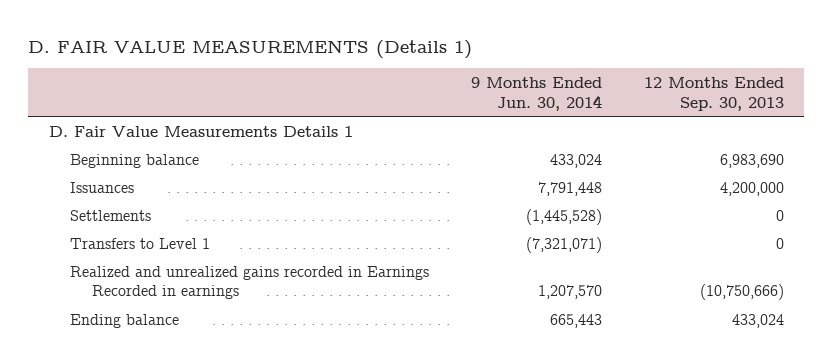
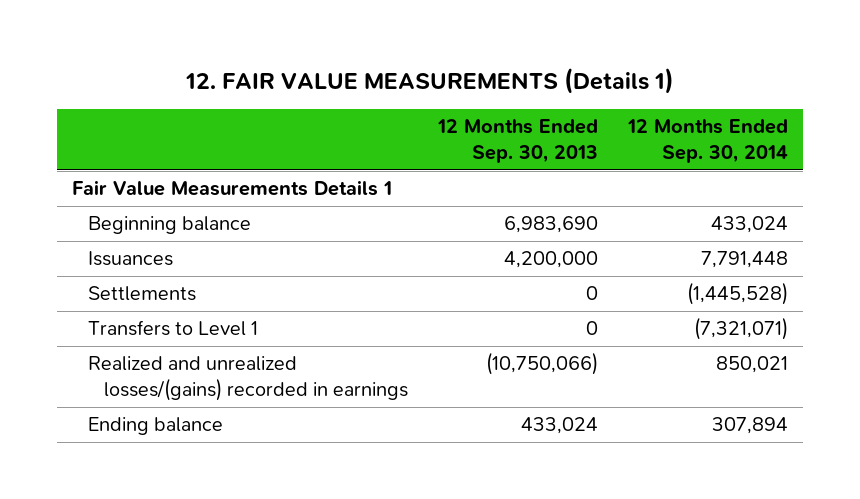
- D. FAIR VALUE MEASUREMENTS (Details 1)
+ 12. FAIR VALUE MEASUREMENTS (Details 1)
- | 9 Months Ended Jun. 30, 2014 | 12 Months Ended Sep. 30, 2013
+ | 12 Months Ended Sep. 30, 2013 | 12 Months Ended Sep. 30, 2014
- D. Fair Value Measurements Details 1
+ Fair Value Measurements Details 1
- Realized and unrealized gains recorded in Earnings Recorded in earnings | 1,207,570 | (10,750,666)
+ Realized and unrealized losses/(gains) recorded in earnings | (10,750,066) | 850,021

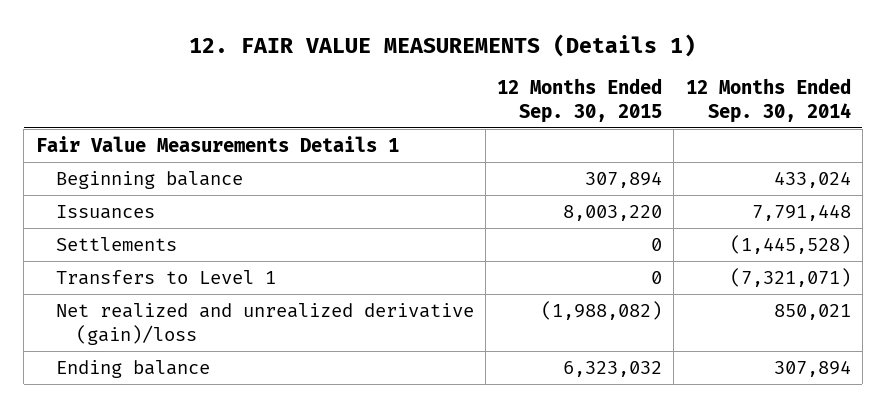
- | 12 Months Ended Sep. 30, 2013 | 12 Months Ended Sep. 30, 2014
+ | 12 Months Ended Sep. 30, 2015 | 12 Months Ended Sep. 30, 2014
- Realized and unrealized losses/(gains) recorded in earnings | (10,750,066) | 850,021
+ Net realized and unrealized derivative (gain)/loss | (1,988,082) | 850,021

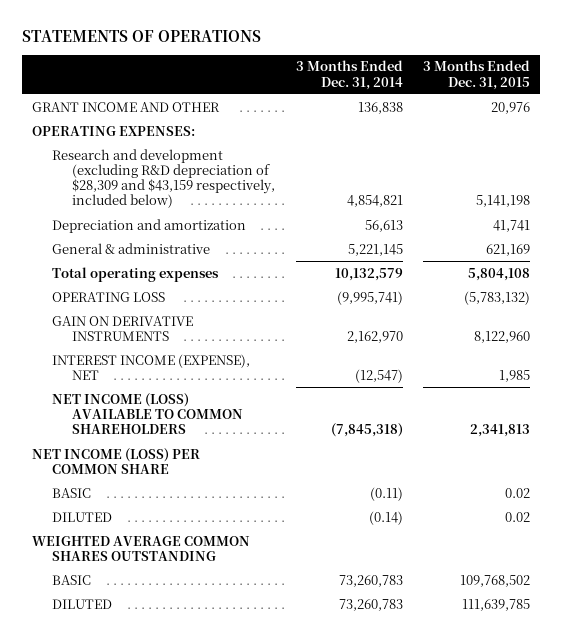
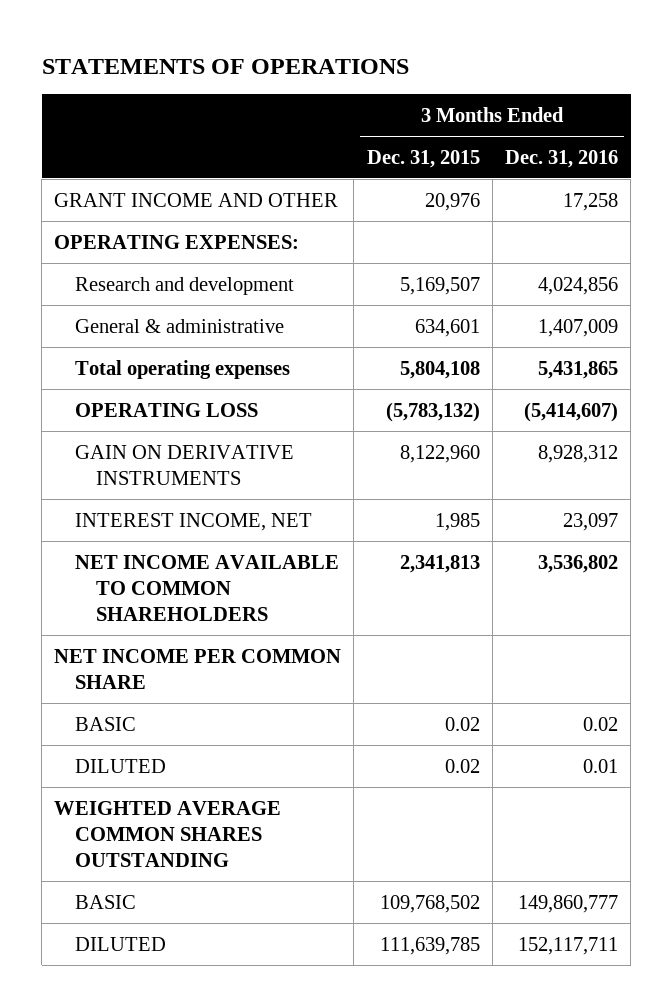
- | 3 Months Ended Dec. 31, 2014 | 3 Months Ended Dec. 31, 2015
+ | 3 Months Ended Dec. 31, 2015 | 3 Months Ended Dec. 31, 2016
- Research and development (excluding R&D depreciation of $28,309 and $43,159 respectively, included below) | 4,854,821 | 5,141,198
- Depreciation and amortization | 56,613 | 41,741
- General & administrative | 5,221,145 | 621,169
+ Research and development | 5,169,507 | 4,024,856
+ General & administrative | 634,601 | 1,407,009
- INTEREST INCOME (EXPENSE), NET | (12,547) | 1,985
- NET INCOME (LOSS) AVAILABLE TO COMMON SHAREHOLDERS | (7,845,318) | 2,341,813
- NET INCOME (LOSS) PER COMMON SHARE
+ INTEREST INCOME, NET | 1,985 | 23,097
+ NET INCOME AVAILABLE TO COMMON SHAREHOLDERS | 2,341,813 | 3,536,802
+ NET INCOME PER COMMON SHARE

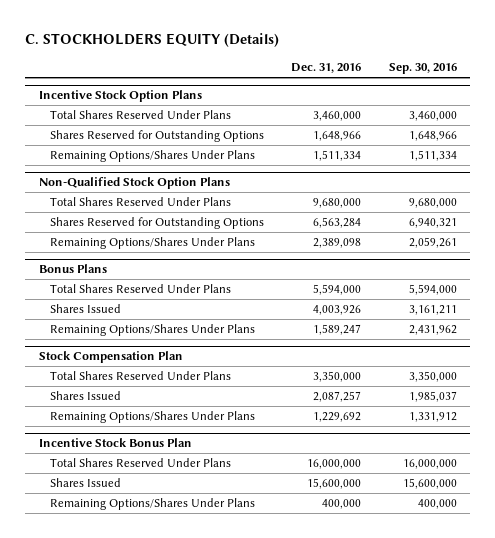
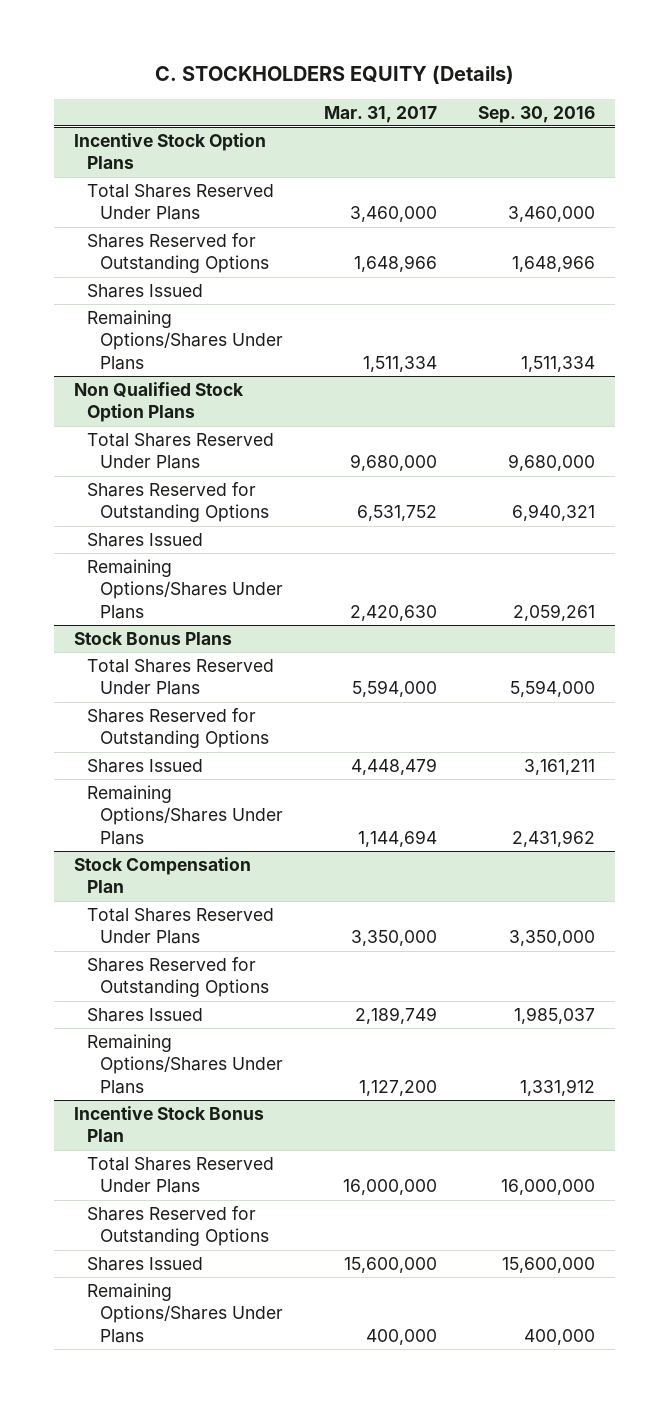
- | Dec. 31, 2016 | Sep. 30, 2016
+ | Mar. 31, 2017 | Sep. 30, 2016
@ Incentive Stock Option Plans
+ Shares Issued
- Non-Qualified Stock Option Plans
+ Non Qualified Stock Option Plans
+ Shares Issued
- Bonus Plans
+ Stock Bonus Plans
+ Shares Reserved for Outstanding Options
@ Stock Compensation Plan
+ Shares Reserved for Outstanding Options
@ Incentive Stock Bonus Plan
+ Shares Reserved for Outstanding Options

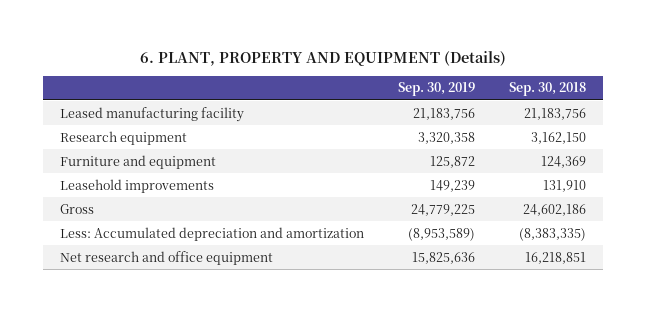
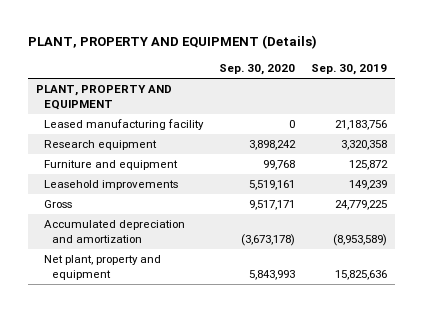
- 6. PLANT, PROPERTY AND EQUIPMENT (Details)
+ PLANT, PROPERTY AND EQUIPMENT (Details)
- | Sep. 30, 2019 | Sep. 30, 2018
+ | Sep. 30, 2020 | Sep. 30, 2019
+ PLANT, PROPERTY AND EQUIPMENT
- Less: Accumulated depreciation and amortization | (8,953,589) | (8,383,335)
- Net research and office equipment | 15,825,636 | 16,218,851
+ Accumulated depreciation and amortization | (3,673,178) | (8,953,589)
+ Net plant, property and equipment | 5,843,993 | 15,825,636

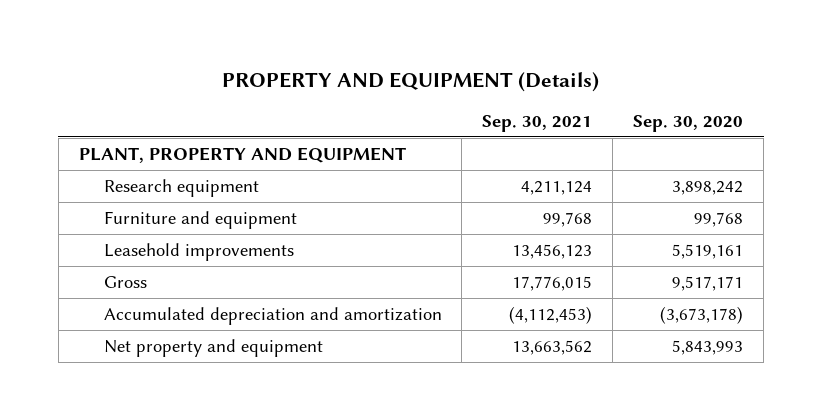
- PLANT, PROPERTY AND EQUIPMENT (Details)
+ PROPERTY AND EQUIPMENT (Details)
- | Sep. 30, 2020 | Sep. 30, 2019
+ | Sep. 30, 2021 | Sep. 30, 2020
- Leased manufacturing facility | 0 | 21,183,756
- Net plant, property and equipment | 5,843,993 | 15,825,636
+ Net property and equipment | 13,663,562 | 5,843,993

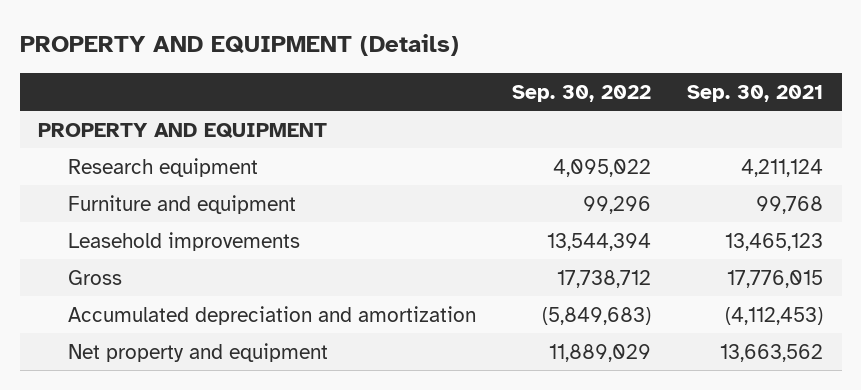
- | Sep. 30, 2021 | Sep. 30, 2020
+ | Sep. 30, 2022 | Sep. 30, 2021
- PLANT, PROPERTY AND EQUIPMENT
+ PROPERTY AND EQUIPMENT
- Leasehold improvements | 13,456,123 | 5,519,161
+ Leasehold improvements | 13,544,394 | 13,465,123

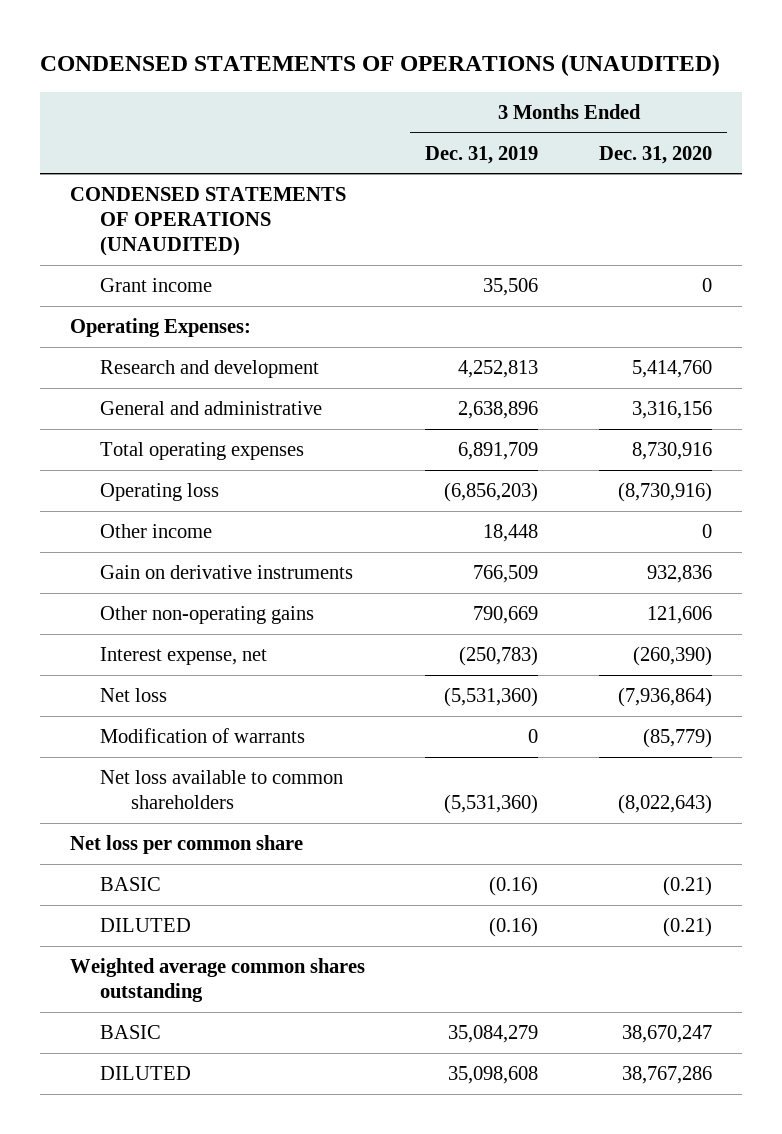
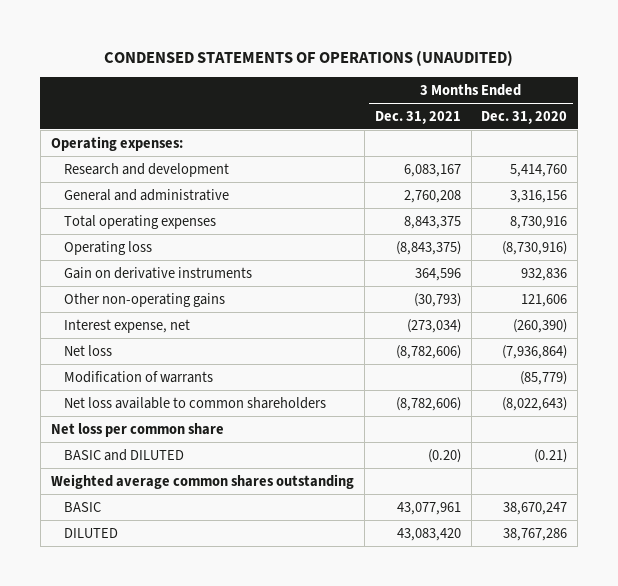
- | 3 Months Ended Dec. 31, 2019 | 3 Months Ended Dec. 31, 2020
+ | 3 Months Ended Dec. 31, 2021 | 3 Months Ended Dec. 31, 2020
- CONDENSED STATEMENTS OF OPERATIONS (UNAUDITED)
- Grant income | 35,506 | 0
- Operating Expenses:
+ Operating expenses:
- Other income | 18,448 | 0
- BASIC | (0.16) | (0.21)
- DILUTED | (0.16) | (0.21)
+ BASIC and DILUTED | (0.20) | (0.21)

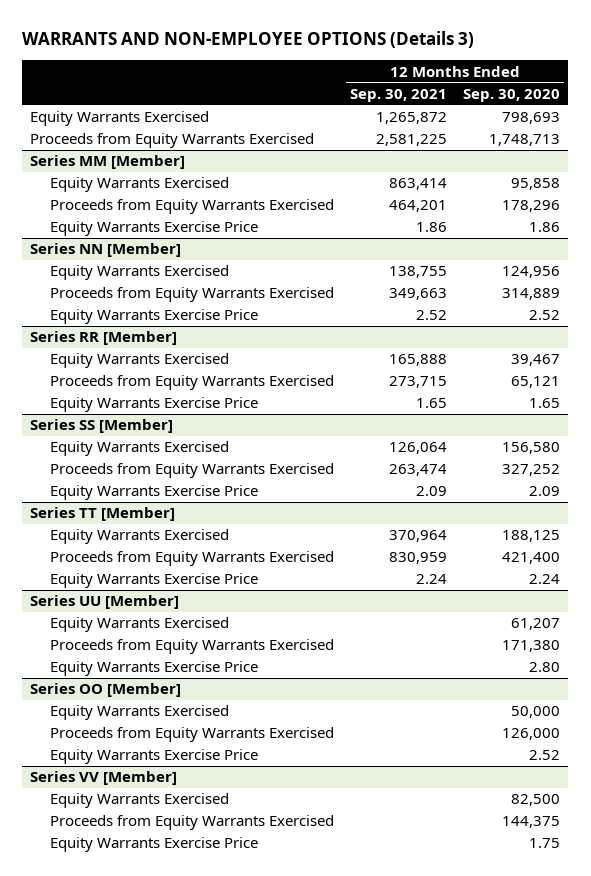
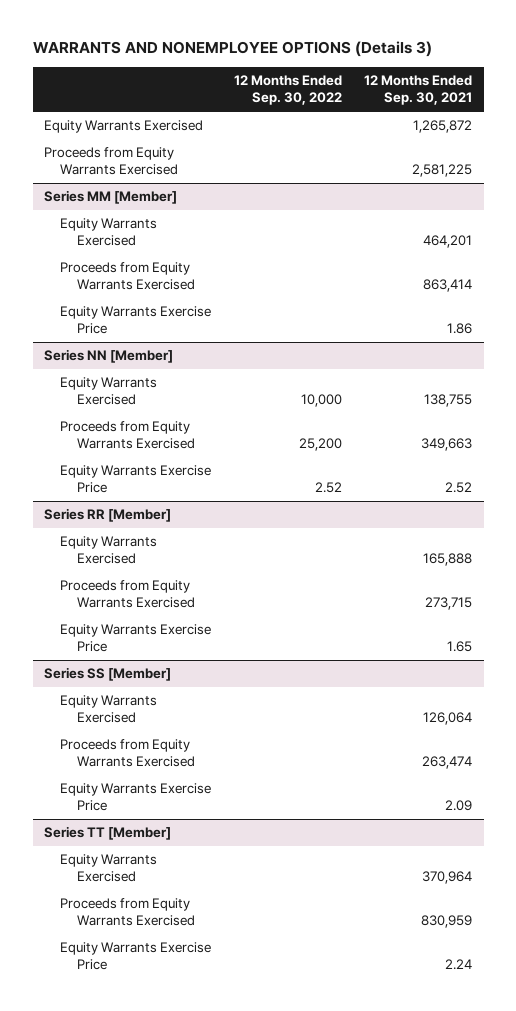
- WARRANTS AND NON-EMPLOYEE OPTIONS (Details 3)
+ WARRANTS AND NONEMPLOYEE OPTIONS (Details 3)
- | 12 Months Ended Sep. 30, 2021 | 12 Months Ended Sep. 30, 2020
+ | 12 Months Ended Sep. 30, 2022 | 12 Months Ended Sep. 30, 2021
@ Series MM [Member]
- Equity Warrants Exercised | 863,414 | 95,858
- Proceeds from Equity Warrants Exercised | 464,201 | 178,296
+ Equity Warrants Exercised | | 464,201
+ Proceeds from Equity Warrants Exercised | | 863,414
- Series UU [Member]
- Equity Warrants Exercised | | 61,207
- Proceeds from Equity Warrants Exercised | | 171,380
- Equity Warrants Exercise Price | | 2.80
- Series OO [Member]
- Equity Warrants Exercised | | 50,000
- Proceeds from Equity Warrants Exercised | | 126,000
- Equity Warrants Exercise Price | | 2.52
- Series VV [Member]
- Equity Warrants Exercised | | 82,500
- Proceeds from Equity Warrants Exercised | | 144,375
- Equity Warrants Exercise Price | | 1.75

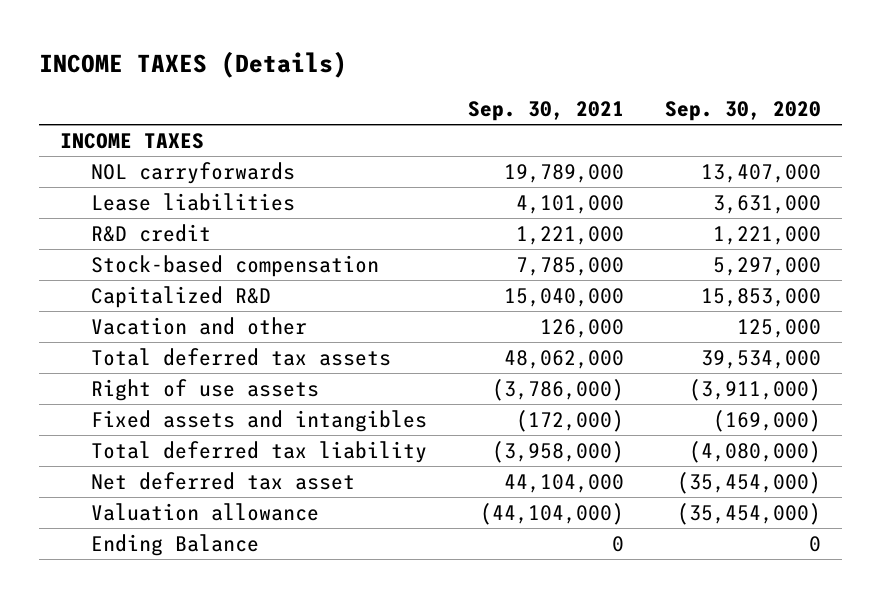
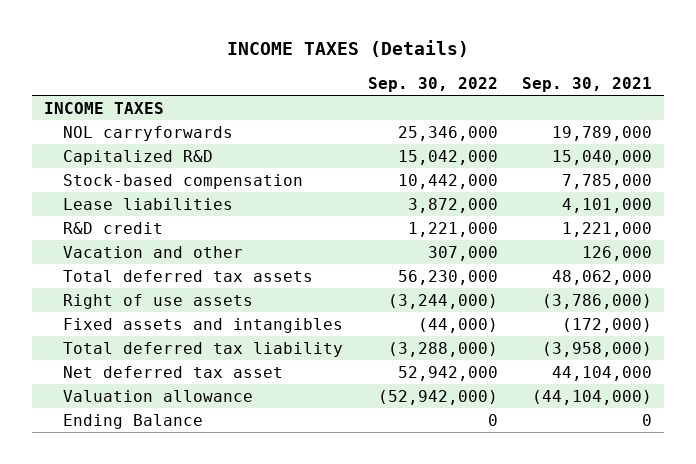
- | Sep. 30, 2021 | Sep. 30, 2020
+ | Sep. 30, 2022 | Sep. 30, 2021
moved up: Capitalized R&D | 15,042,000 | 15,040,000
moved up: Stock-based compensation | 10,442,000 | 7,785,000

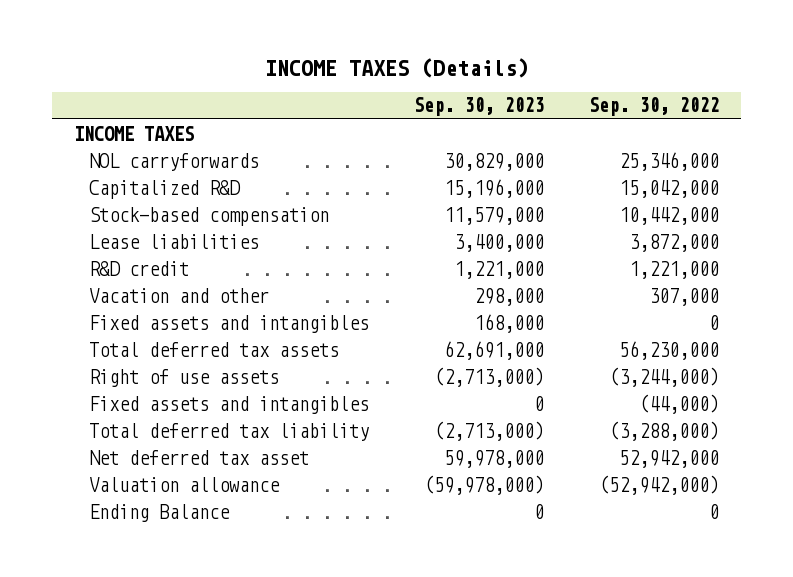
- | Sep. 30, 2022 | Sep. 30, 2021
+ | Sep. 30, 2023 | Sep. 30, 2022
+ Fixed assets and intangibles | 168,000 | 0

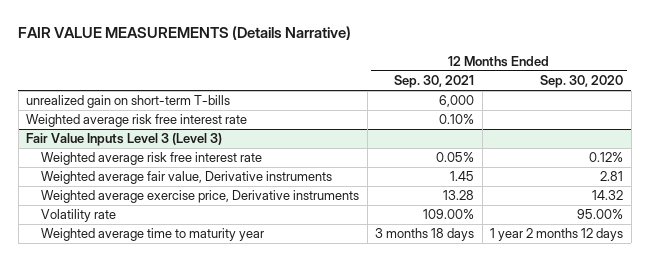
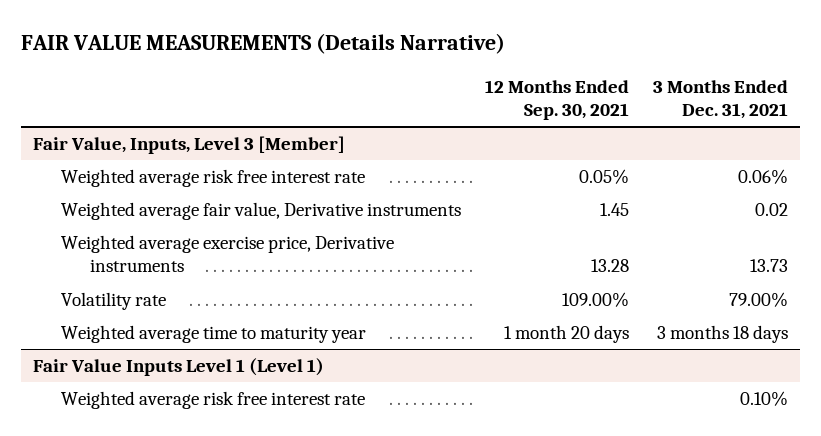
- | 12 Months Ended Sep. 30, 2021 | 12 Months Ended Sep. 30, 2020
+ | 12 Months Ended Sep. 30, 2021 | 3 Months Ended Dec. 31, 2021
- unrealized gain on short-term T-bills | 6,000 |
- Weighted average risk free interest rate | 0.10% |
- Fair Value Inputs Level 3 (Level 3)
+ Fair Value, Inputs, Level 3 [Member]
- Weighted average time to maturity year | 3 months 18 days | 1 year 2 months 12 days
+ Weighted average time to maturity year | 1 month 20 days | 3 months 18 days
+ Fair Value Inputs Level 1 (Level 1)
+ Weighted average risk free interest rate | | 0.10%

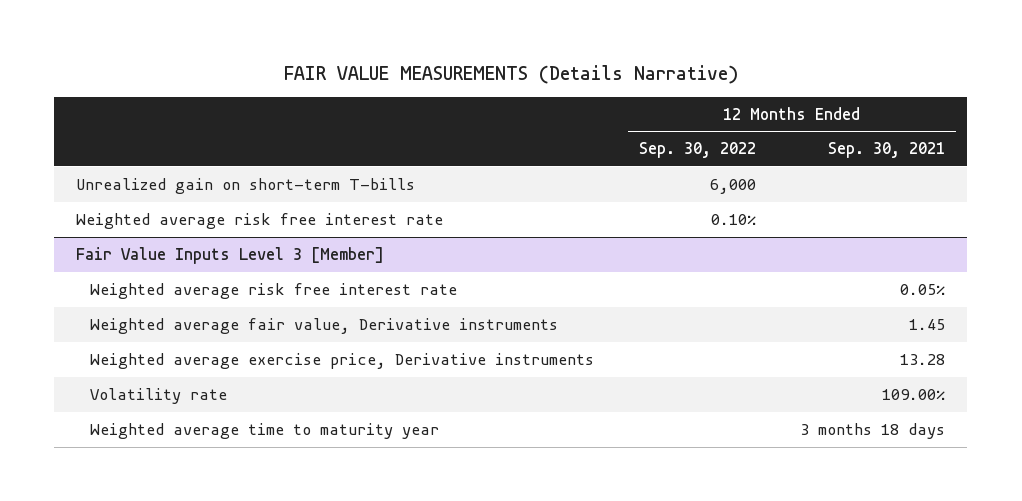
- | 12 Months Ended Sep. 30, 2021 | 3 Months Ended Dec. 31, 2021
+ | 12 Months Ended Sep. 30, 2022 | 12 Months Ended Sep. 30, 2021
- Fair Value, Inputs, Level 3 [Member]
+ Unrealized gain on short-term T-bills | 6,000 |
+ Weighted average risk free interest rate | 0.10% |
+ Fair Value Inputs Level 3 [Member]
- Weighted average time to maturity year | 1 month 20 days | 3 months 18 days
- Fair Value Inputs Level 1 (Level 1)
- Weighted average risk free interest rate | | 0.10%
+ Weighted average time to maturity year | | 3 months 18 days

